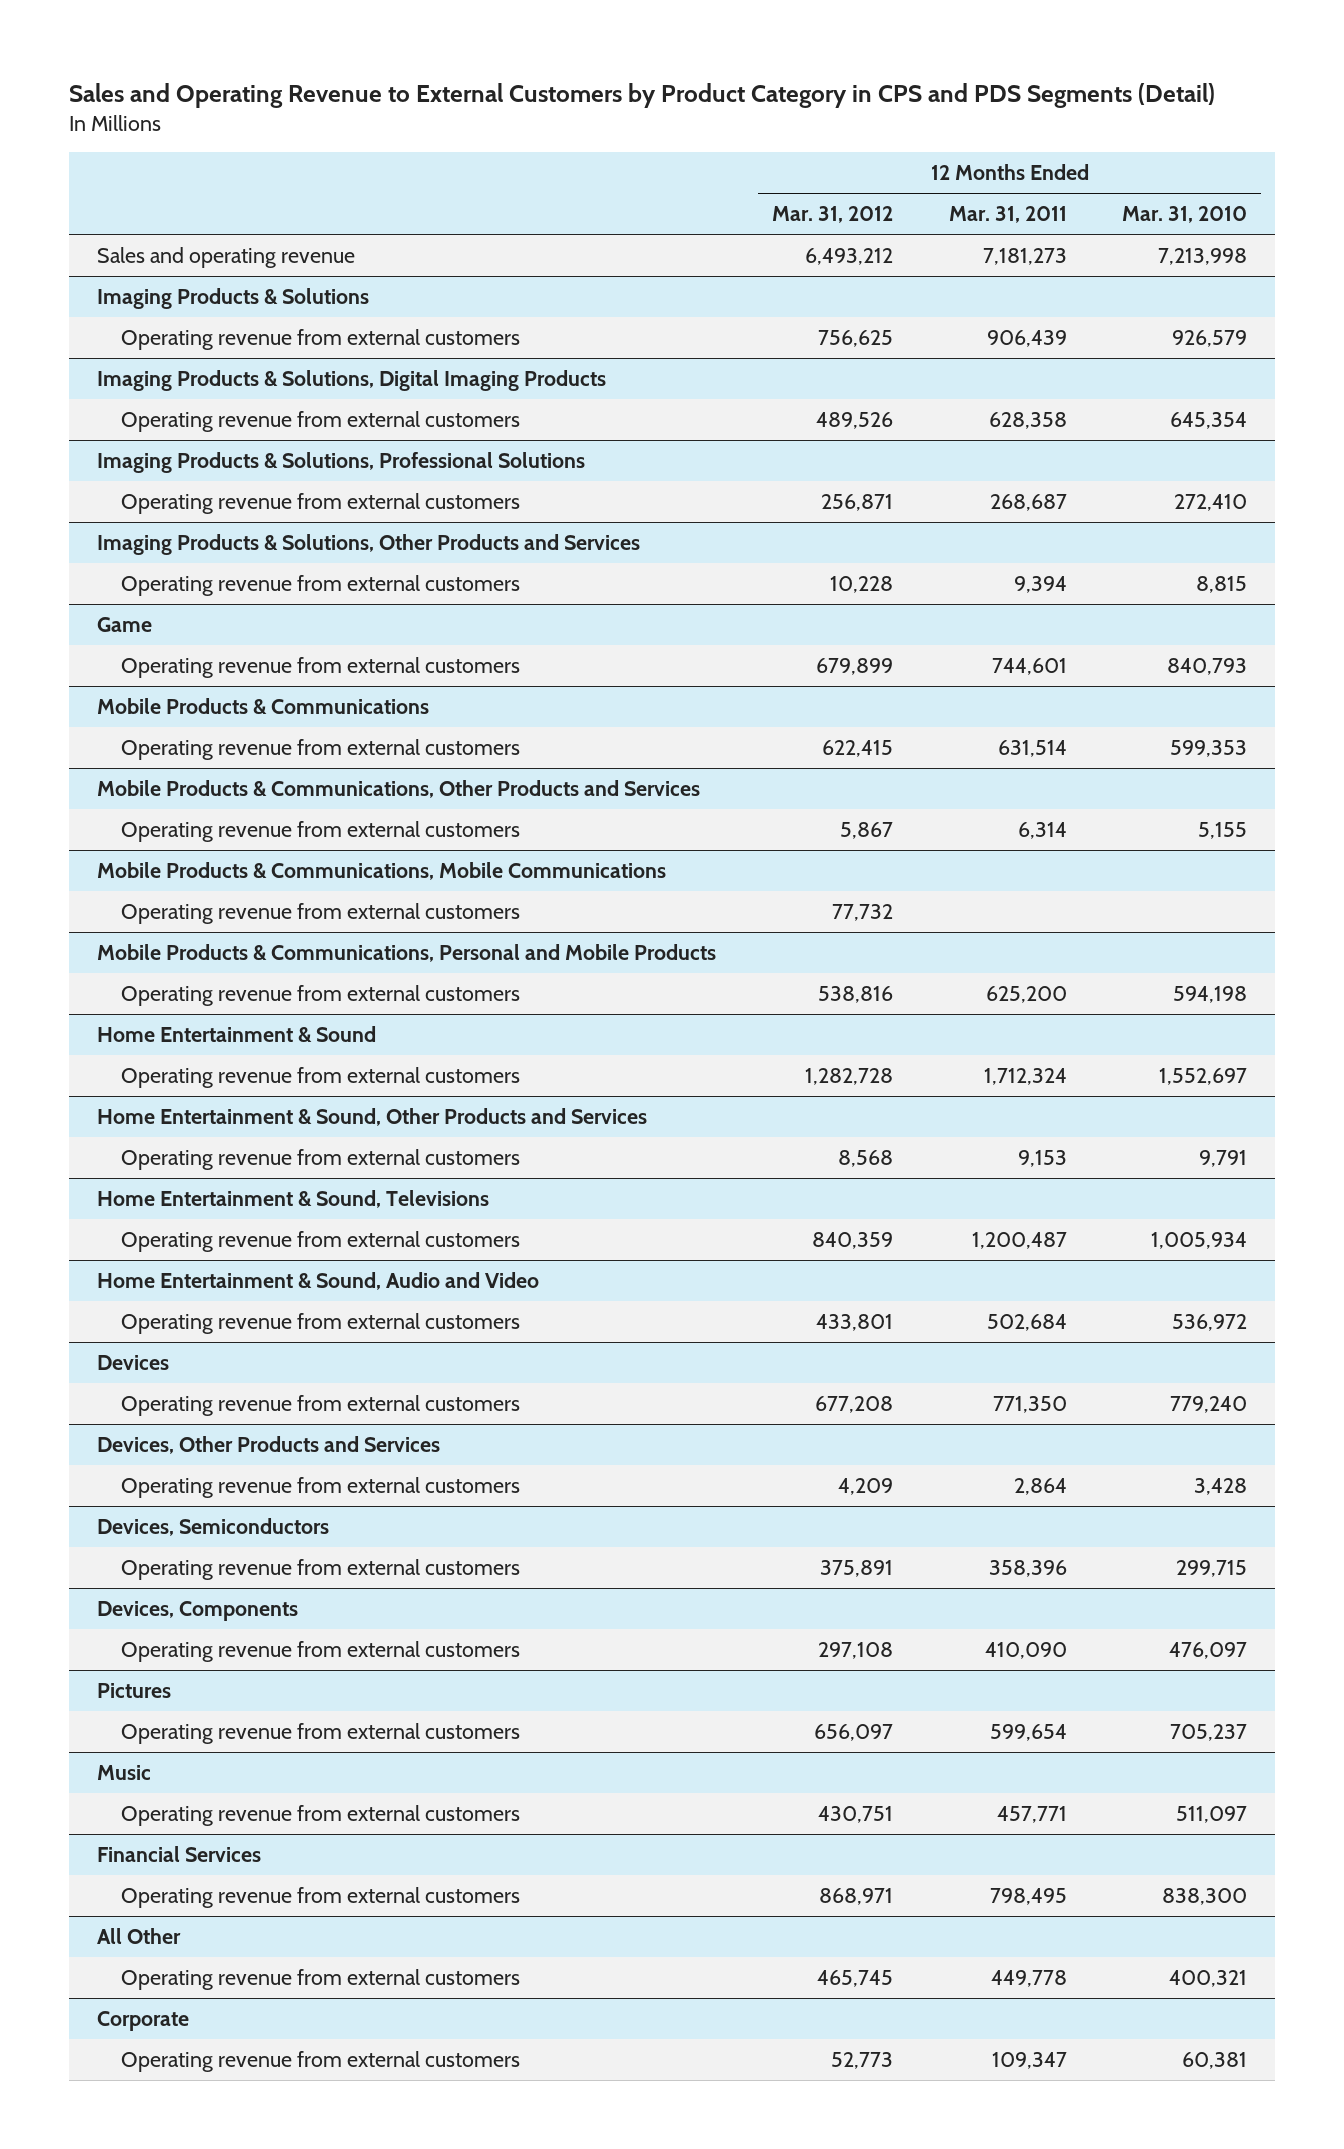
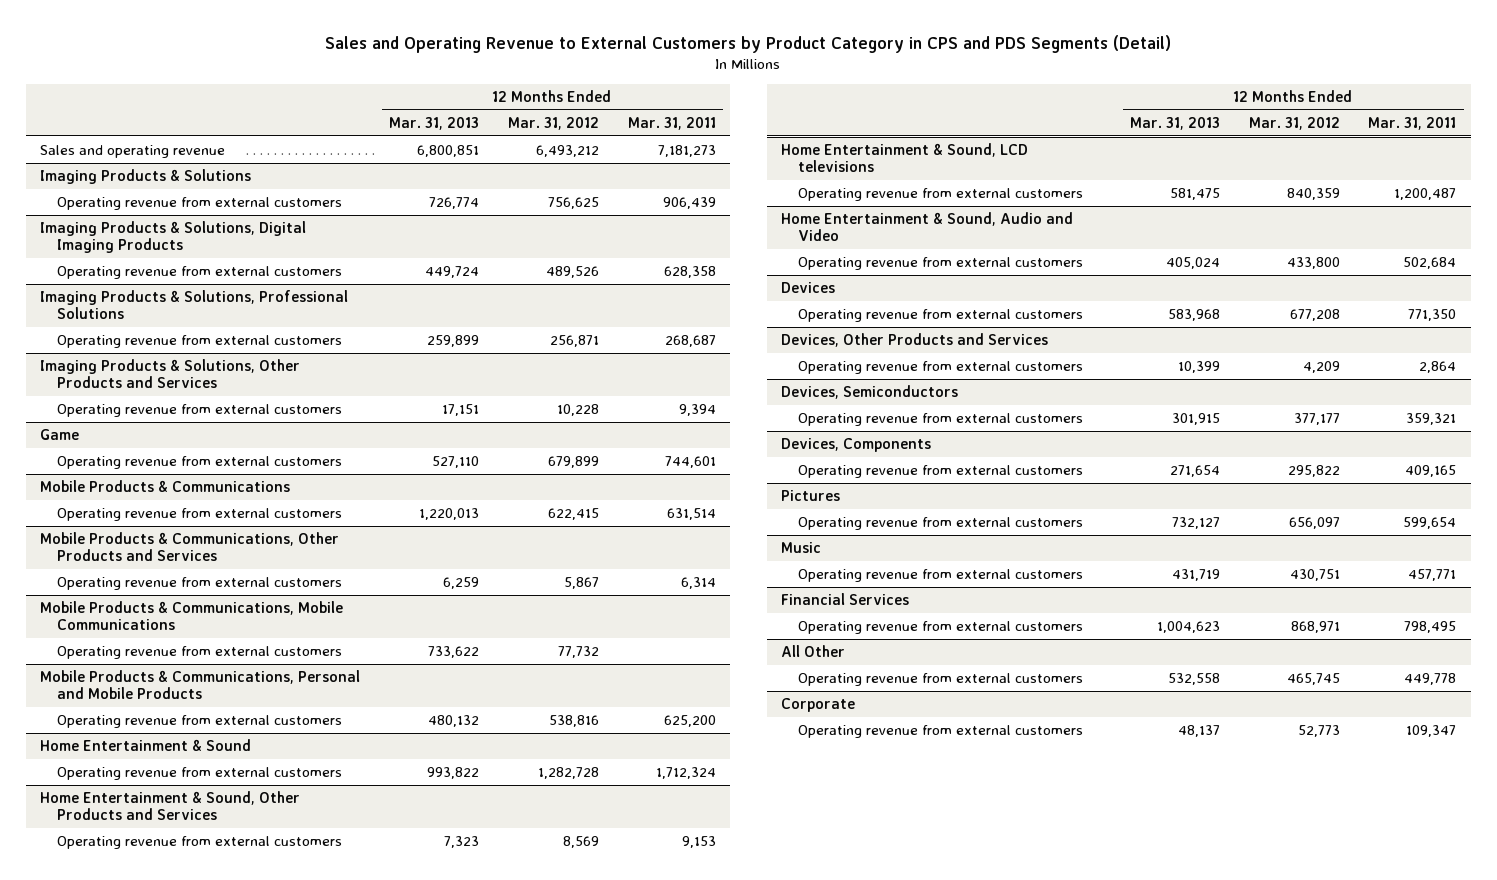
- | 12 Months Ended Mar. 31, 2012 | 12 Months Ended Mar. 31, 2011 | 12 Months Ended Mar. 31, 2010
+ | 12 Months Ended Mar. 31, 2013 | 12 Months Ended Mar. 31, 2012 | 12 Months Ended Mar. 31, 2011
@ Home Entertainment & Sound, Other Products and Services
- Operating revenue from external customers | 8,568 | 9,153 | 9,791
- Home Entertainment & Sound, Televisions
@ Home Entertainment & Sound, Other Products and Services
+ Operating revenue from external customers | 7,323 | 8,569 | 9,153
+ Home Entertainment & Sound, LCD televisions
@ Home Entertainment & Sound, Audio and Video
- Operating revenue from external customers | 433,801 | 502,684 | 536,972
+ Operating revenue from external customers | 405,024 | 433,800 | 502,684
@ Devices, Semiconductors
- Operating revenue from external customers | 375,891 | 358,396 | 299,715
+ Operating revenue from external customers | 301,915 | 377,177 | 359,321
@ Devices, Components
- Operating revenue from external customers | 297,108 | 410,090 | 476,097
+ Operating revenue from external customers | 271,654 | 295,822 | 409,165

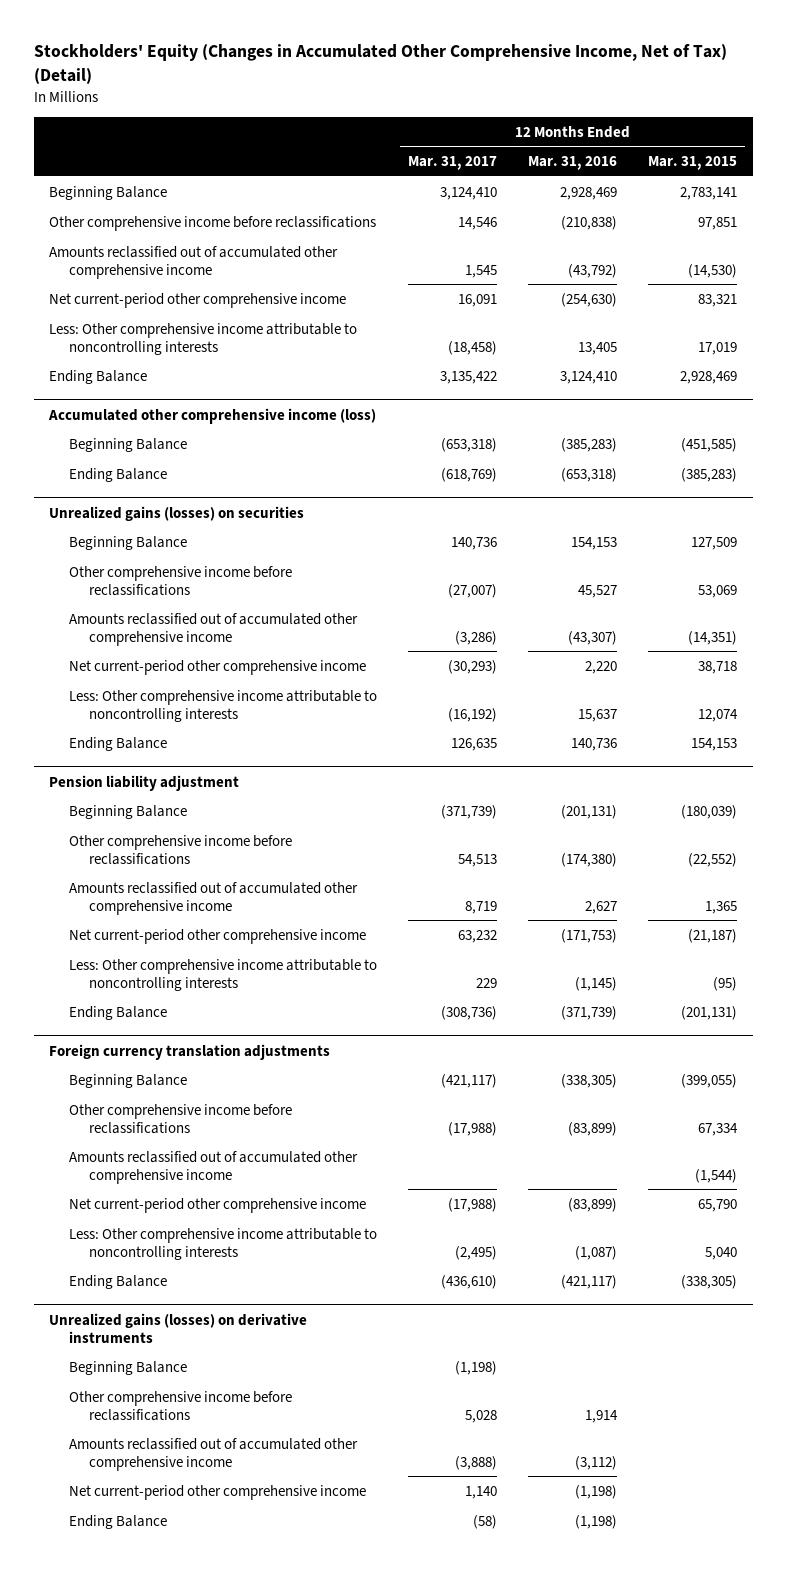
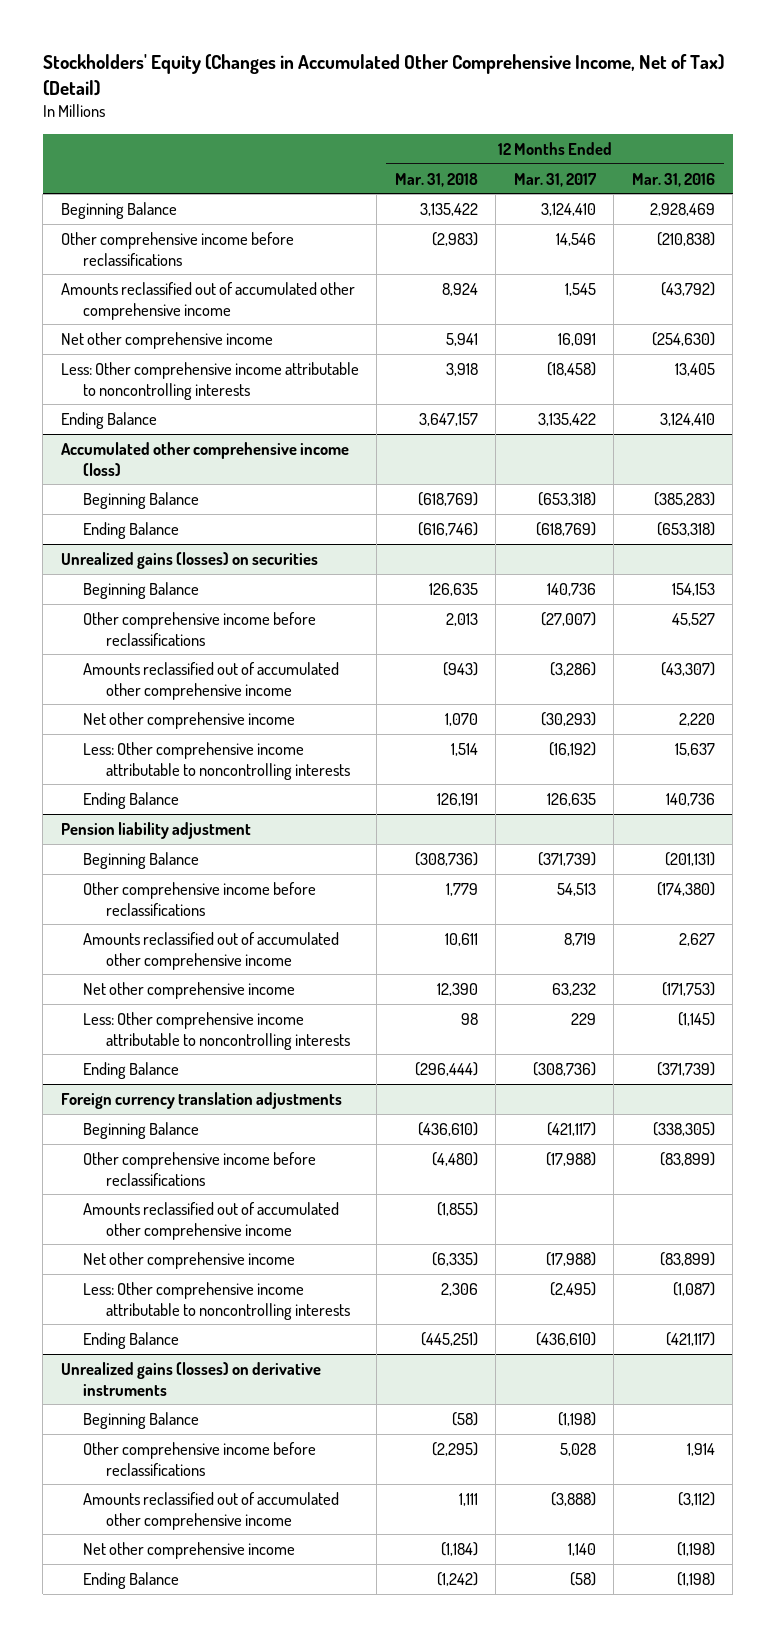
- | 12 Months Ended Mar. 31, 2017 | 12 Months Ended Mar. 31, 2016 | 12 Months Ended Mar. 31, 2015
+ | 12 Months Ended Mar. 31, 2018 | 12 Months Ended Mar. 31, 2017 | 12 Months Ended Mar. 31, 2016
- Net current-period other comprehensive income | 16,091 | (254,630) | 83,321
+ Net other comprehensive income | 5,941 | 16,091 | (254,630)
@ Unrealized gains (losses) on securities
- Net current-period other comprehensive income | (30,293) | 2,220 | 38,718
+ Net other comprehensive income | 1,070 | (30,293) | 2,220
@ Pension liability adjustment
- Net current-period other comprehensive income | 63,232 | (171,753) | (21,187)
+ Net other comprehensive income | 12,390 | 63,232 | (171,753)
@ Foreign currency translation adjustments
- Net current-period other comprehensive income | (17,988) | (83,899) | 65,790
+ Net other comprehensive income | (6,335) | (17,988) | (83,899)
@ Unrealized gains (losses) on derivative instruments
- Net current-period other comprehensive income | 1,140 | (1,198) |
+ Net other comprehensive income | (1,184) | 1,140 | (1,198)

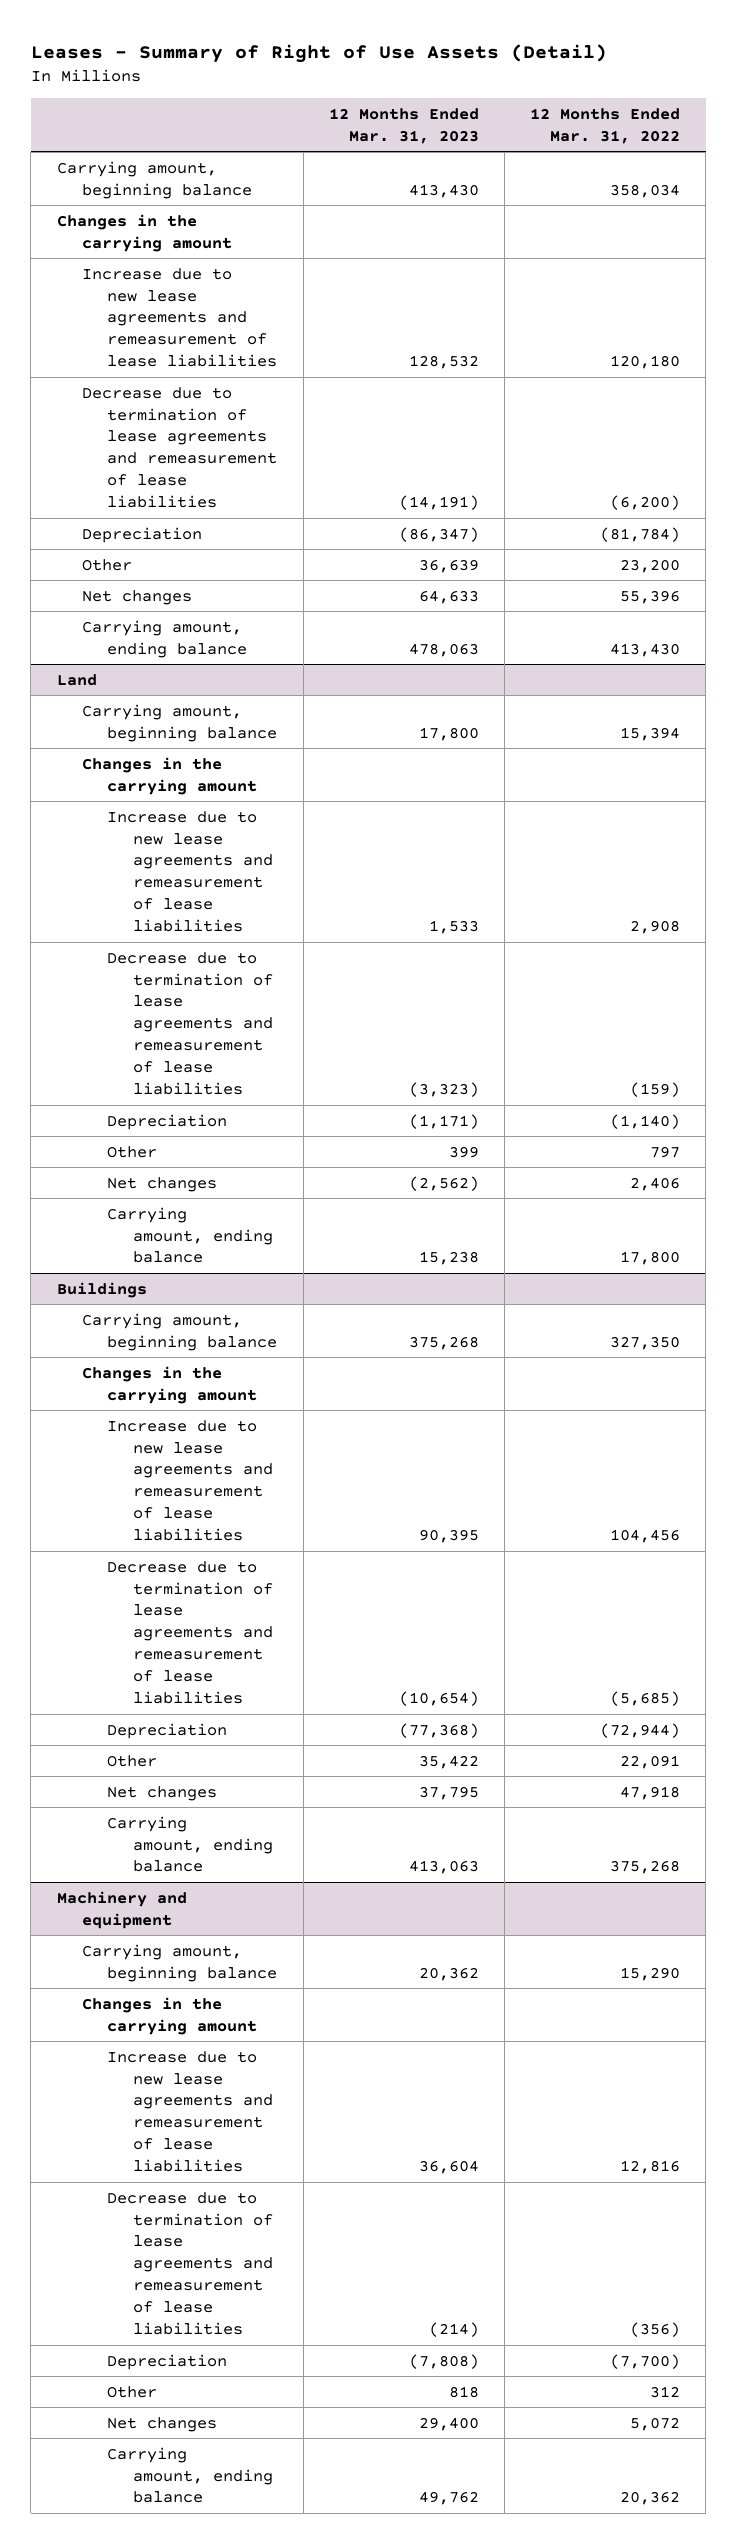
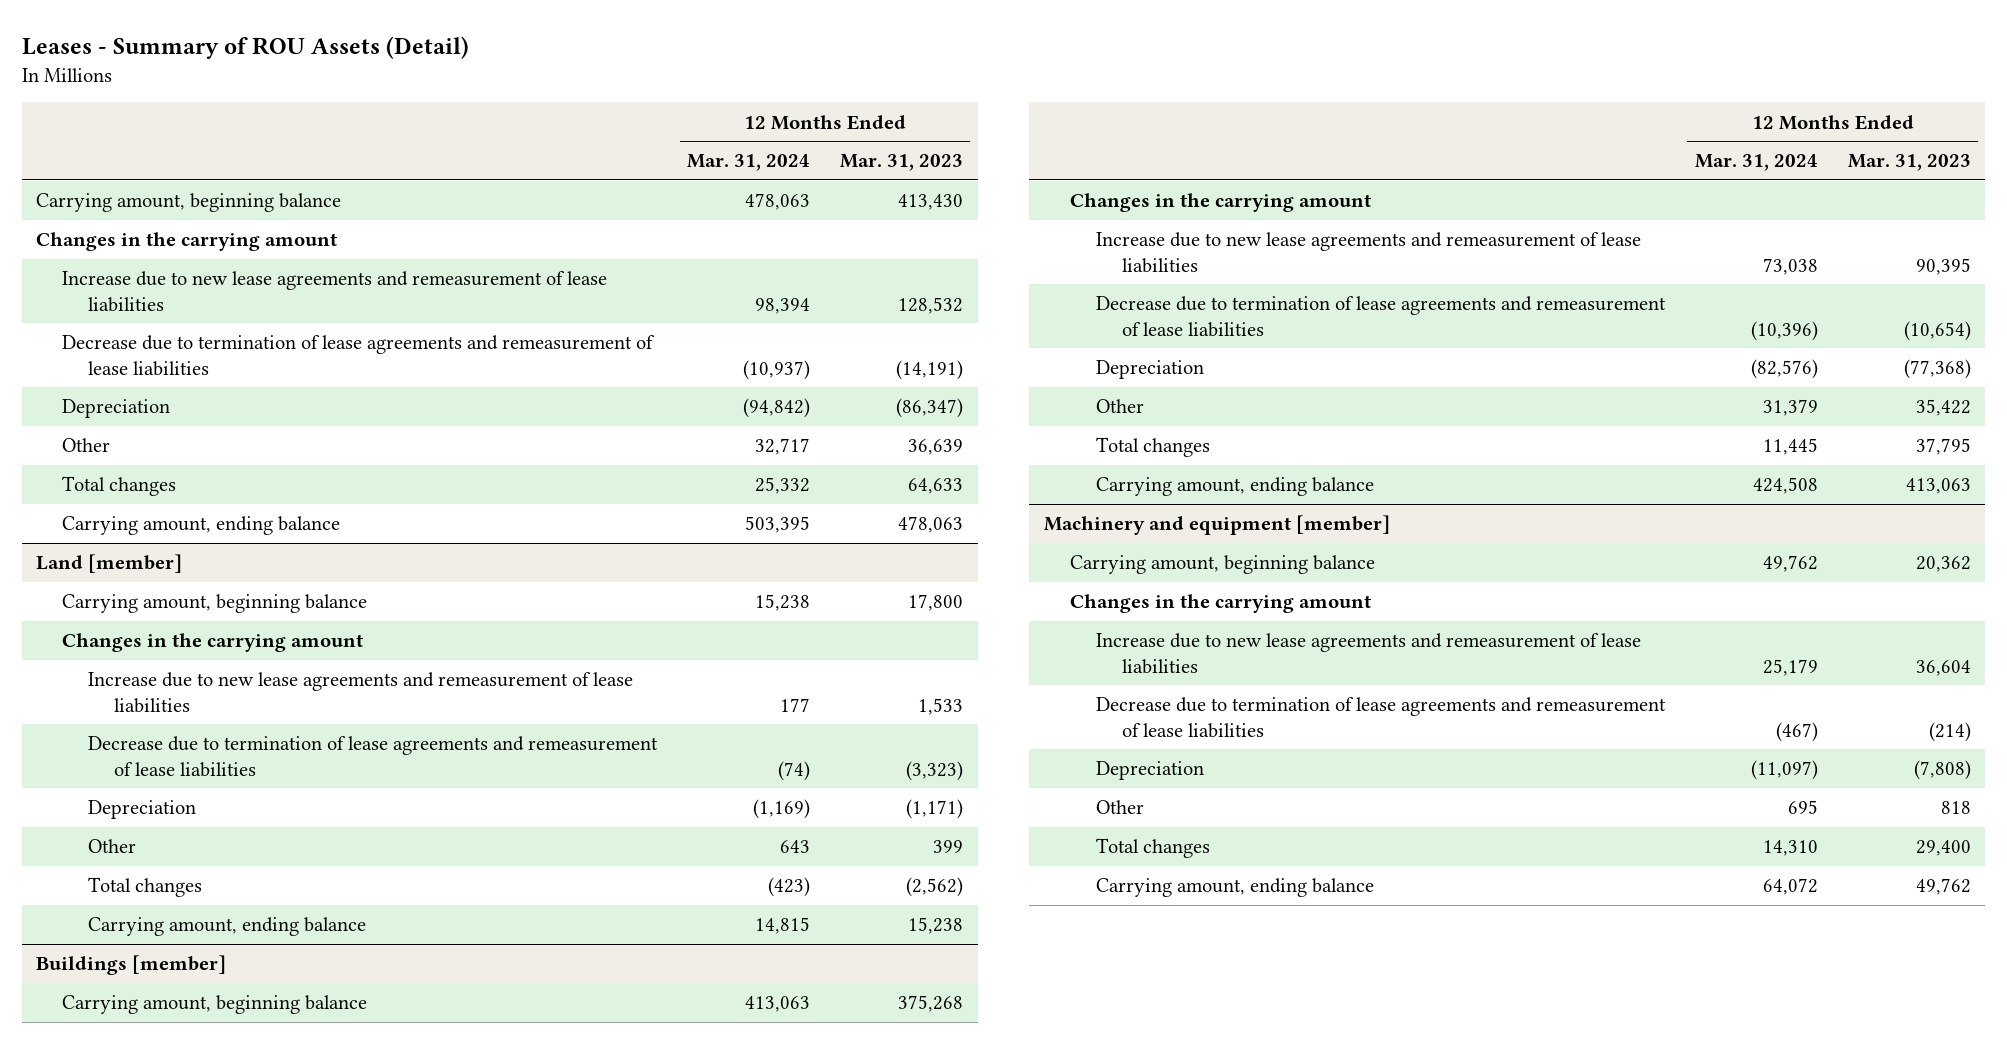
- Leases - Summary of Right of Use Assets (Detail)
+ Leases - Summary of ROU Assets (Detail)
- | 12 Months Ended Mar. 31, 2023 | 12 Months Ended Mar. 31, 2022
+ | 12 Months Ended Mar. 31, 2024 | 12 Months Ended Mar. 31, 2023
- Net changes | 64,633 | 55,396
+ Total changes | 25,332 | 64,633
- Land
+ Land [member]
- Net changes | (2,562) | 2,406
+ Total changes | (423) | (2,562)
- Buildings
+ Buildings [member]
- Net changes | 37,795 | 47,918
+ Total changes | 11,445 | 37,795
- Machinery and equipment
+ Machinery and equipment [member]
- Net changes | 29,400 | 5,072
+ Total changes | 14,310 | 29,400

